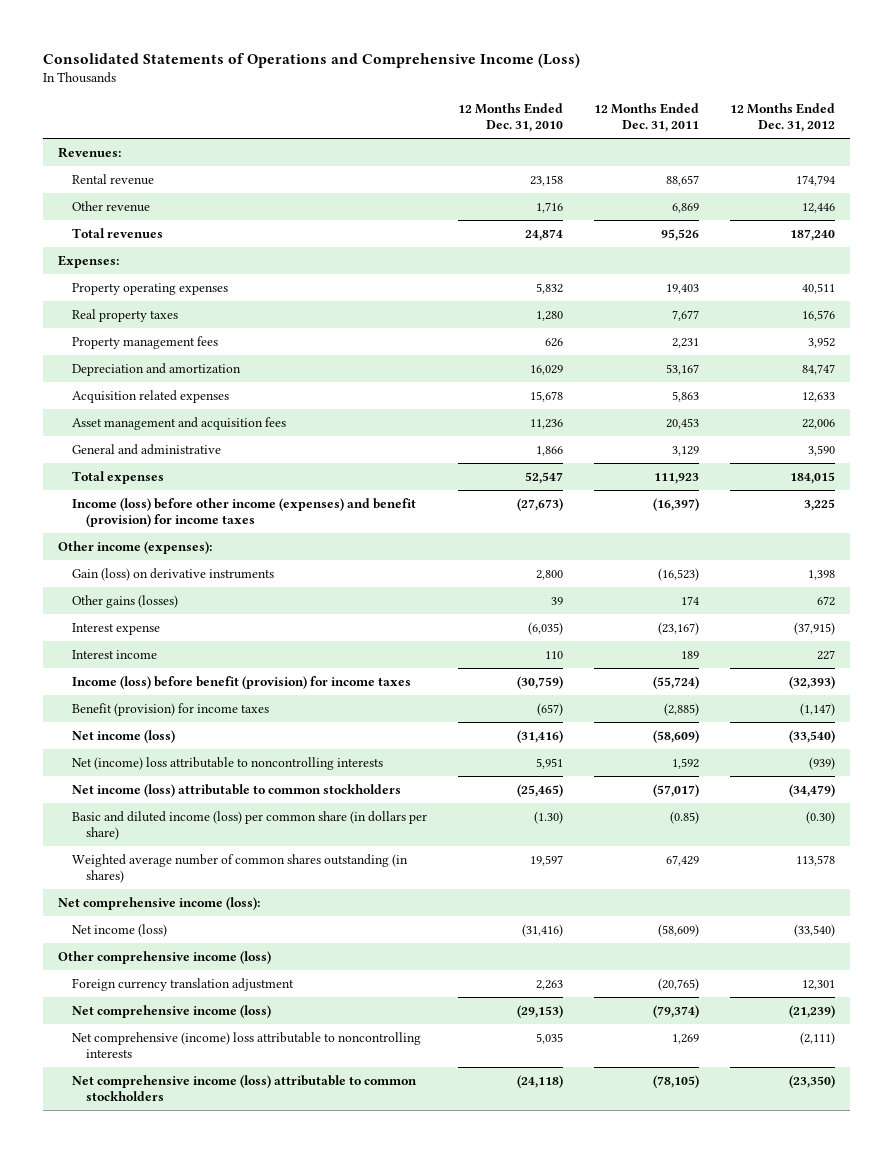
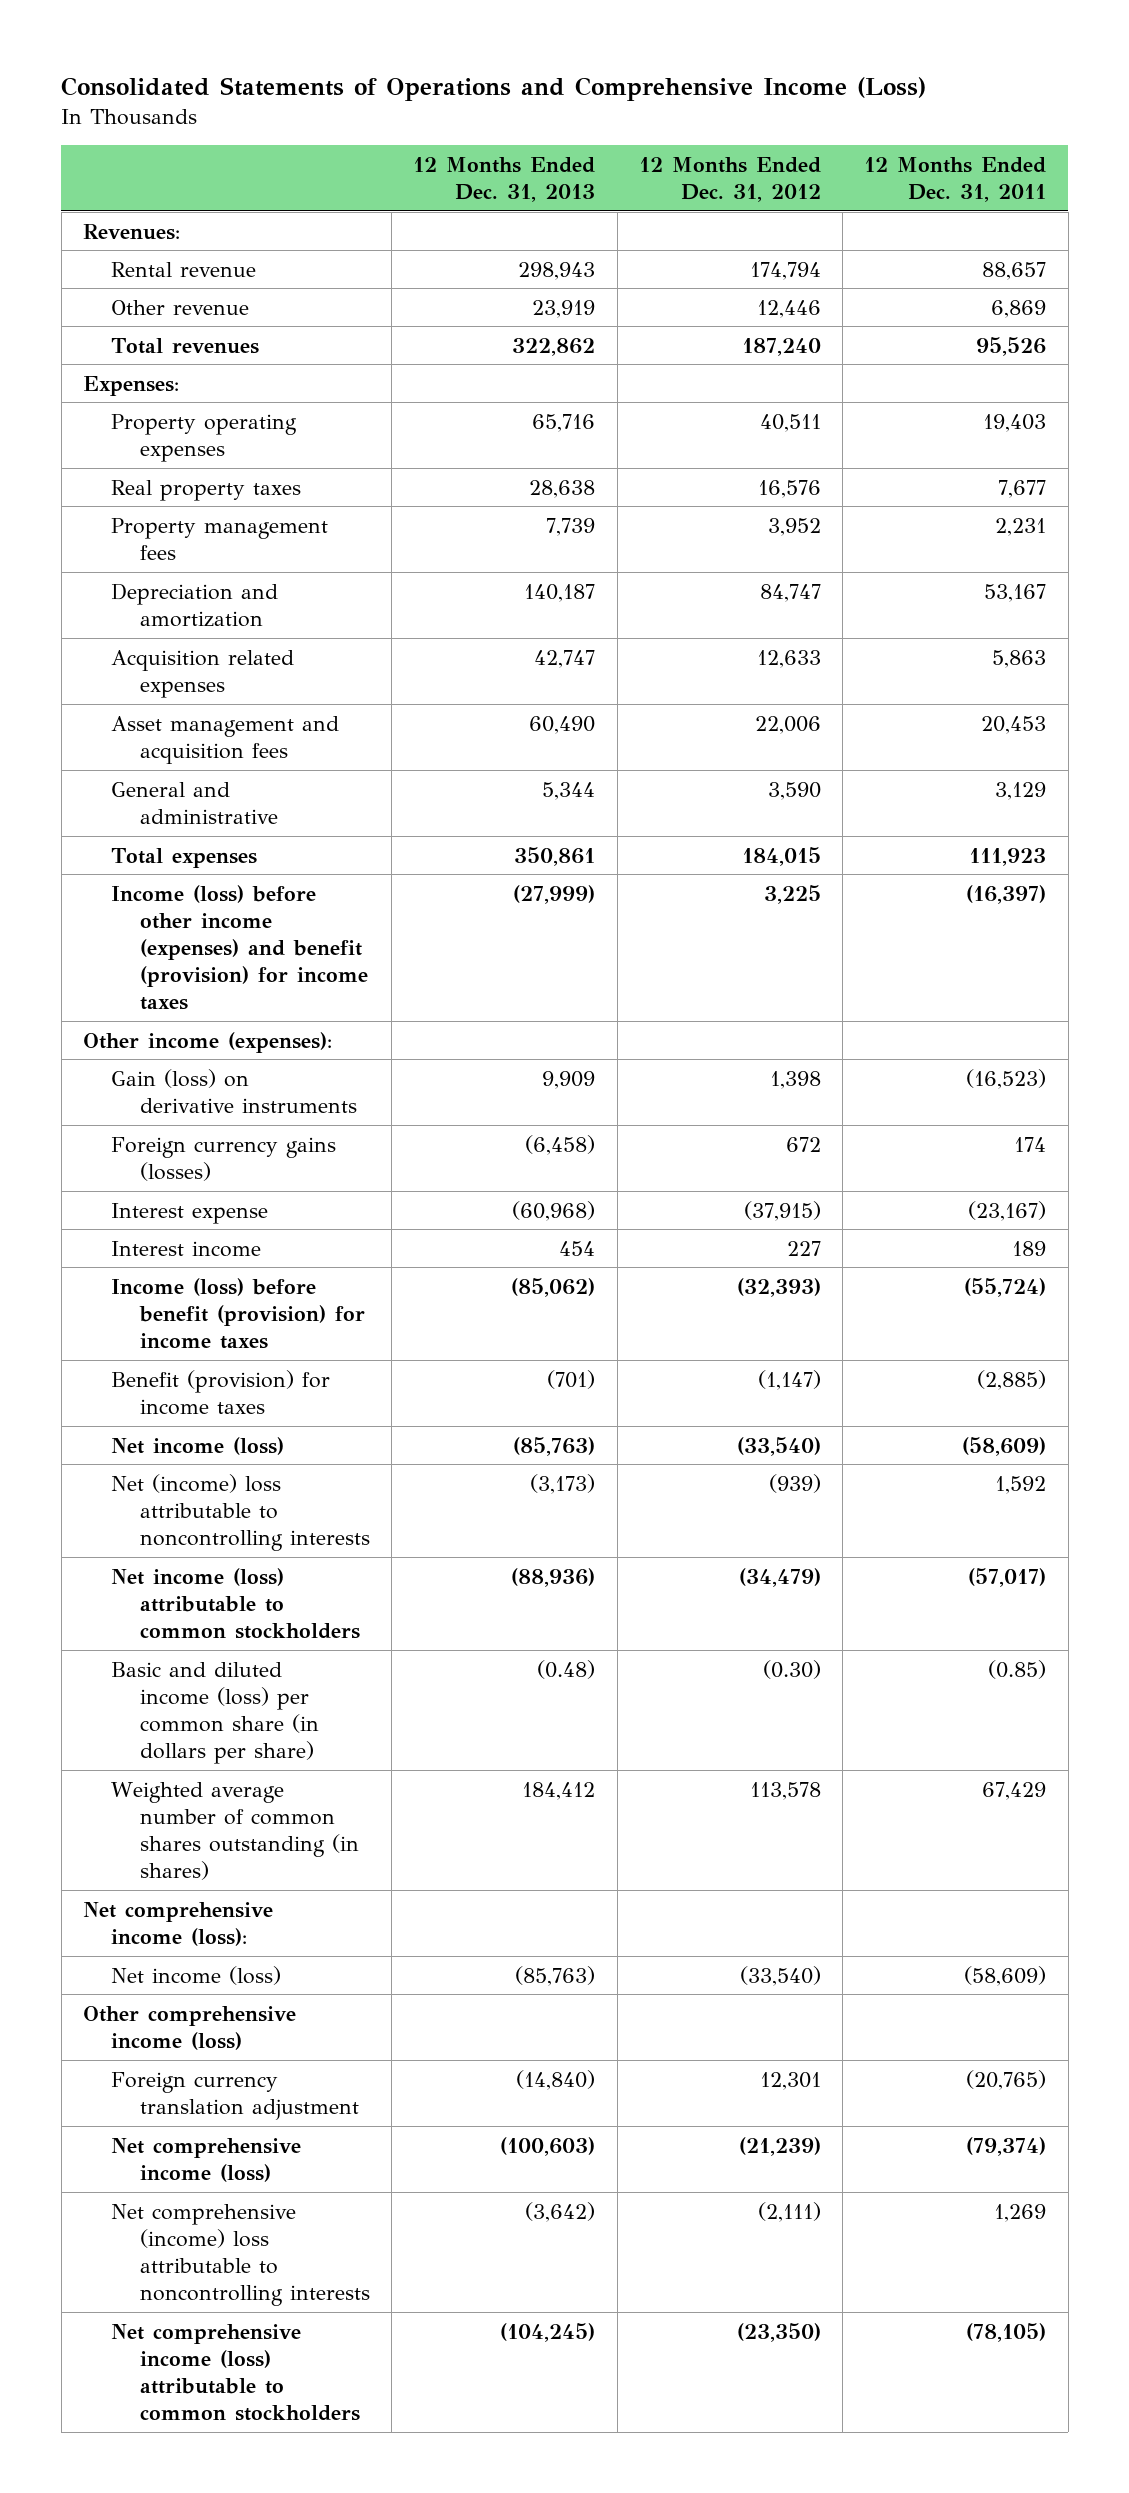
- | 12 Months Ended Dec. 31, 2010 | 12 Months Ended Dec. 31, 2011 | 12 Months Ended Dec. 31, 2012
+ | 12 Months Ended Dec. 31, 2013 | 12 Months Ended Dec. 31, 2012 | 12 Months Ended Dec. 31, 2011
- Other gains (losses) | 39 | 174 | 672
+ Foreign currency gains (losses) | (6,458) | 672 | 174

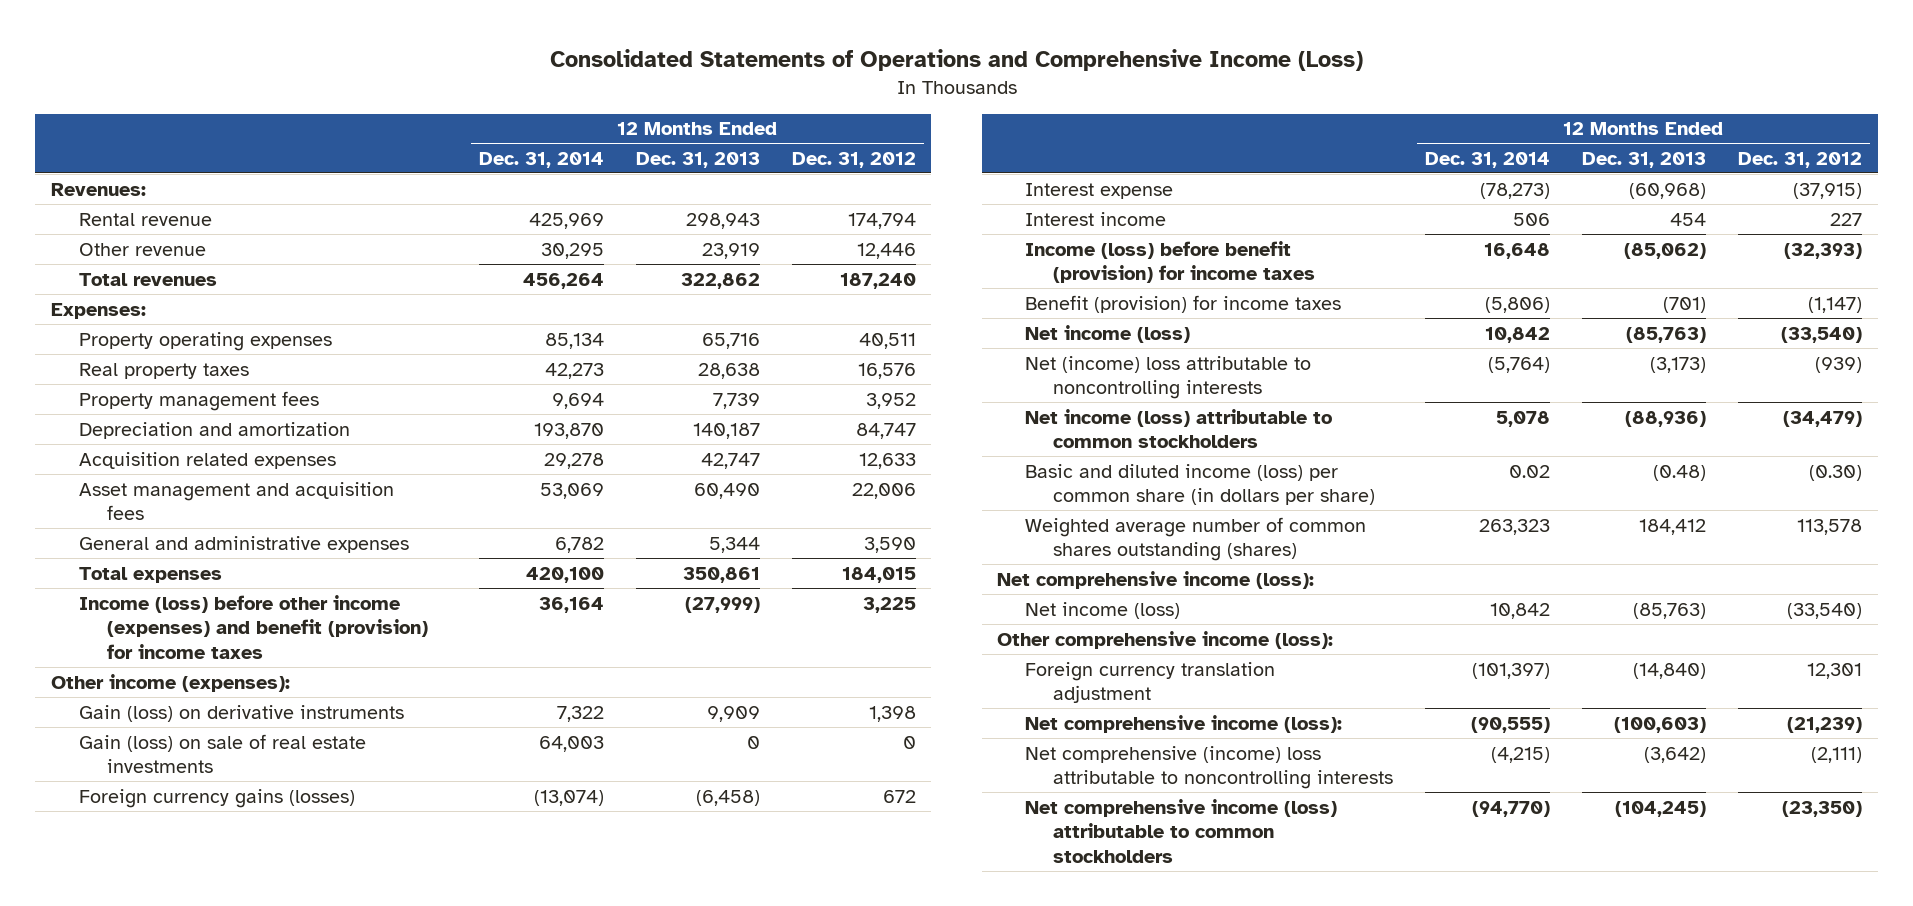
- | 12 Months Ended Dec. 31, 2013 | 12 Months Ended Dec. 31, 2012 | 12 Months Ended Dec. 31, 2011
+ | 12 Months Ended Dec. 31, 2014 | 12 Months Ended Dec. 31, 2013 | 12 Months Ended Dec. 31, 2012
- General and administrative | 5,344 | 3,590 | 3,129
+ General and administrative expenses | 6,782 | 5,344 | 3,590
+ Gain (loss) on sale of real estate investments | 64,003 | 0 | 0
- Weighted average number of common shares outstanding (in shares) | 184,412 | 113,578 | 67,429
+ Weighted average number of common shares outstanding (shares) | 263,323 | 184,412 | 113,578
- Other comprehensive income (loss)
+ Other comprehensive income (loss):
- Net comprehensive income (loss) | (100,603) | (21,239) | (79,374)
+ Net comprehensive income (loss): | (90,555) | (100,603) | (21,239)

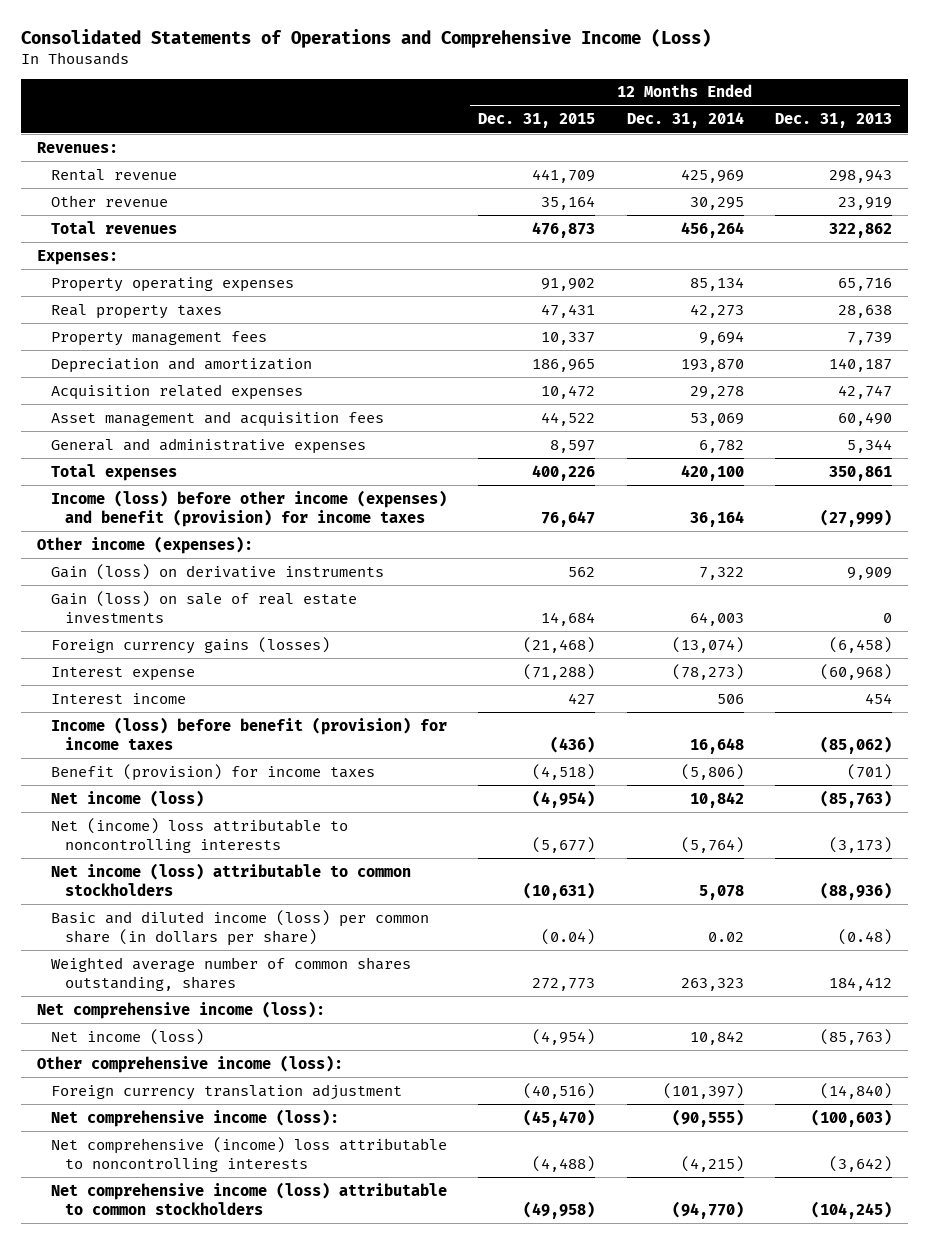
- | 12 Months Ended Dec. 31, 2014 | 12 Months Ended Dec. 31, 2013 | 12 Months Ended Dec. 31, 2012
+ | 12 Months Ended Dec. 31, 2015 | 12 Months Ended Dec. 31, 2014 | 12 Months Ended Dec. 31, 2013
- Weighted average number of common shares outstanding (shares) | 263,323 | 184,412 | 113,578
+ Weighted average number of common shares outstanding, shares | 272,773 | 263,323 | 184,412

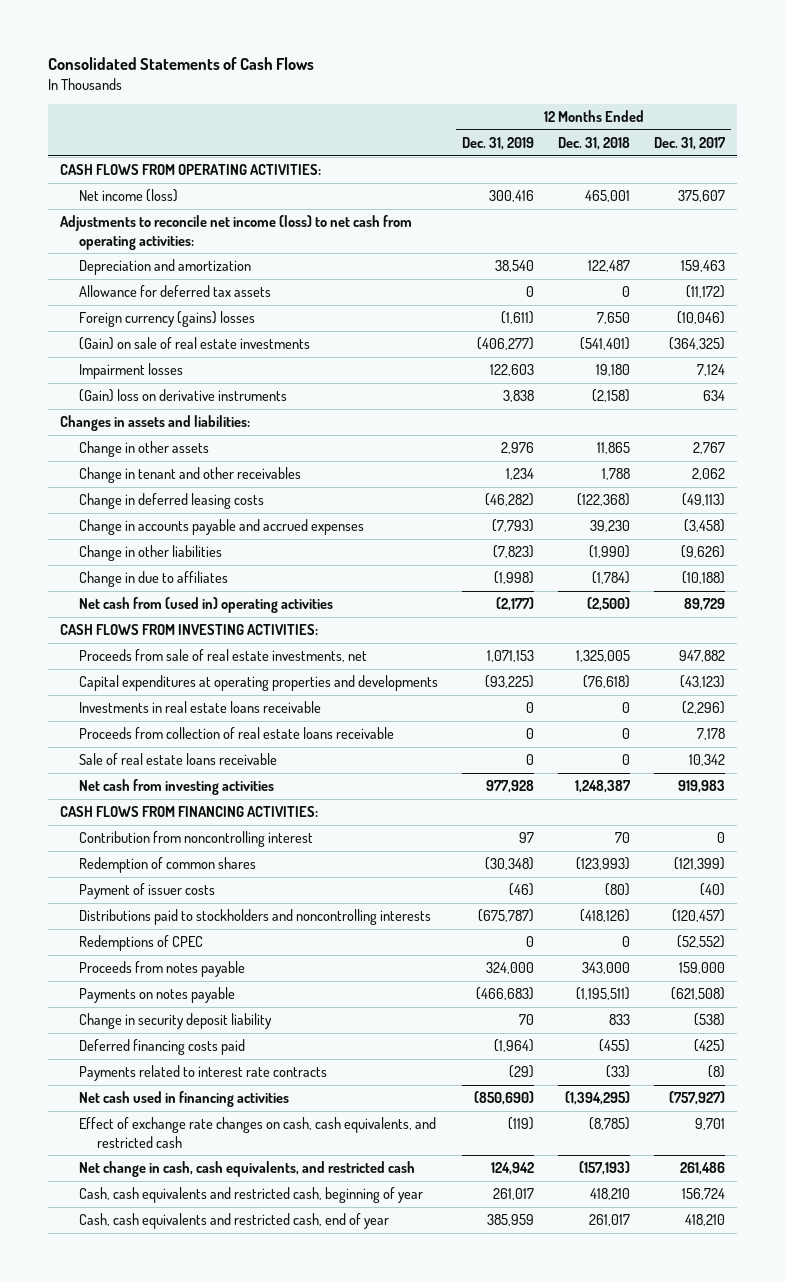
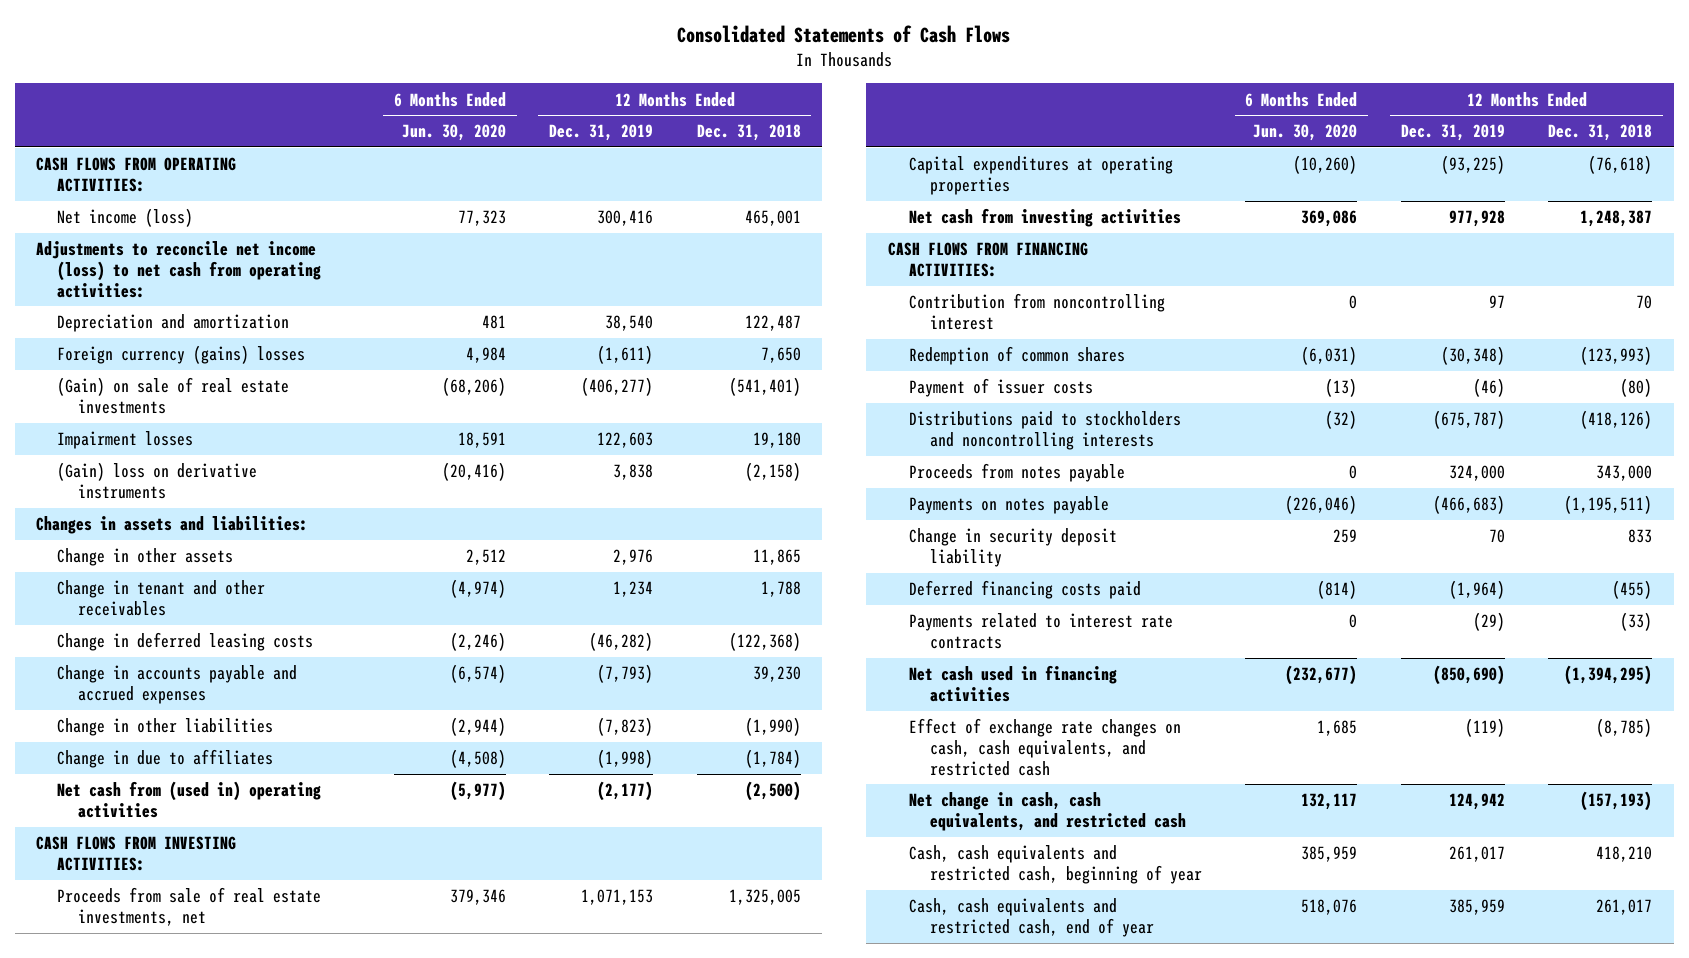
- | 12 Months Ended Dec. 31, 2019 | 12 Months Ended Dec. 31, 2018 | 12 Months Ended Dec. 31, 2017
+ | 6 Months Ended Jun. 30, 2020 | 12 Months Ended Dec. 31, 2019 | 12 Months Ended Dec. 31, 2018
- Allowance for deferred tax assets | 0 | 0 | (11,172)
- Capital expenditures at operating properties and developments | (93,225) | (76,618) | (43,123)
- Investments in real estate loans receivable | 0 | 0 | (2,296)
- Proceeds from collection of real estate loans receivable | 0 | 0 | 7,178
- Sale of real estate loans receivable | 0 | 0 | 10,342
+ Capital expenditures at operating properties | (10,260) | (93,225) | (76,618)
- Redemptions of CPEC | 0 | 0 | (52,552)

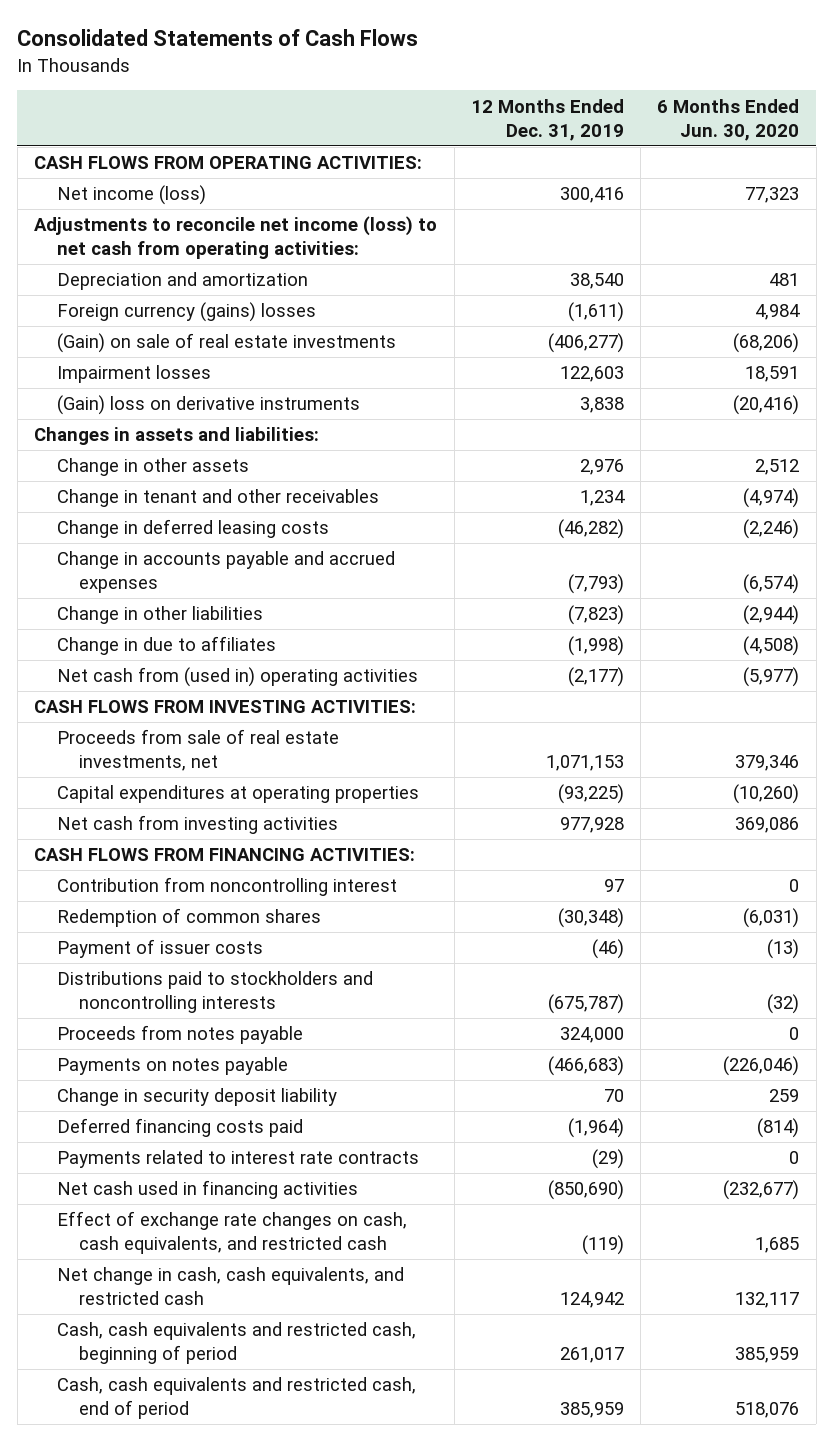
- | 6 Months Ended Jun. 30, 2020 | 12 Months Ended Dec. 31, 2019 | 12 Months Ended Dec. 31, 2018
+ | 12 Months Ended Dec. 31, 2019 | 6 Months Ended Jun. 30, 2020
- Cash, cash equivalents and restricted cash, beginning of year | 385,959 | 261,017 | 418,210
- Cash, cash equivalents and restricted cash, end of year | 518,076 | 385,959 | 261,017
+ Cash, cash equivalents and restricted cash, beginning of period | 261,017 | 385,959
+ Cash, cash equivalents and restricted cash, end of period | 385,959 | 518,076

